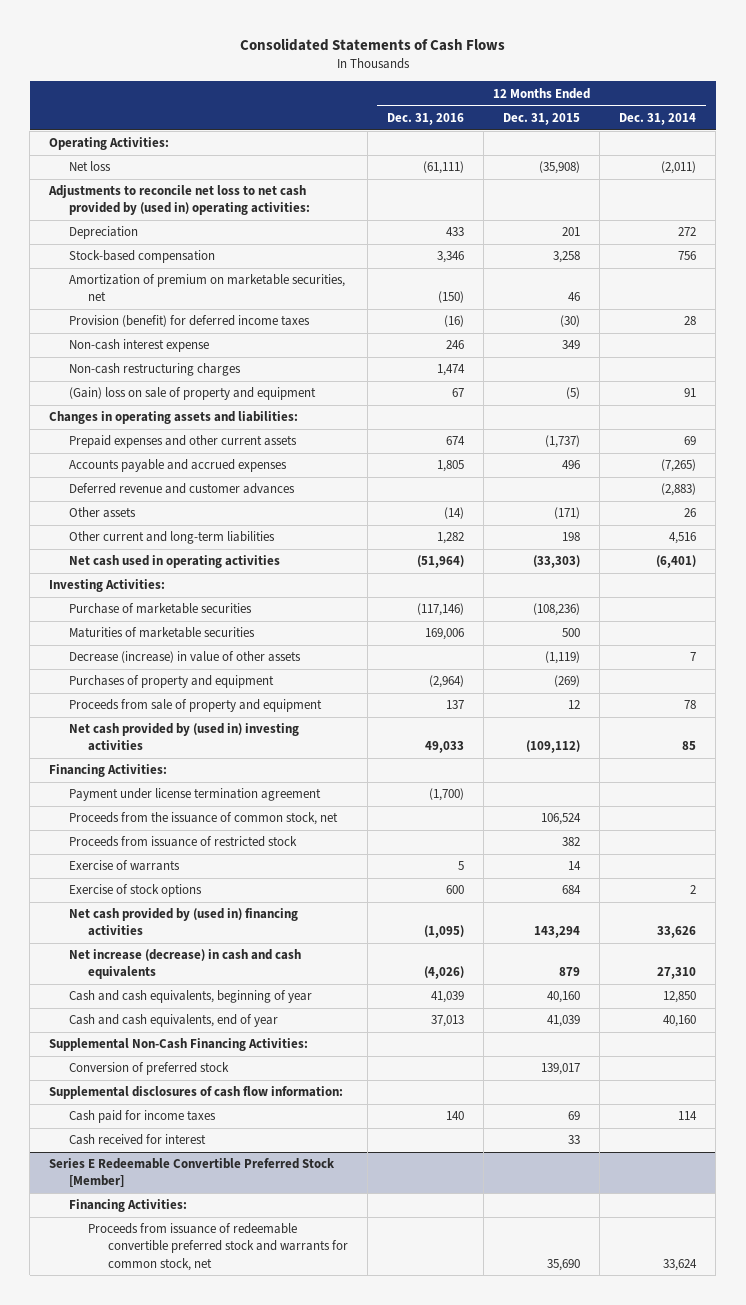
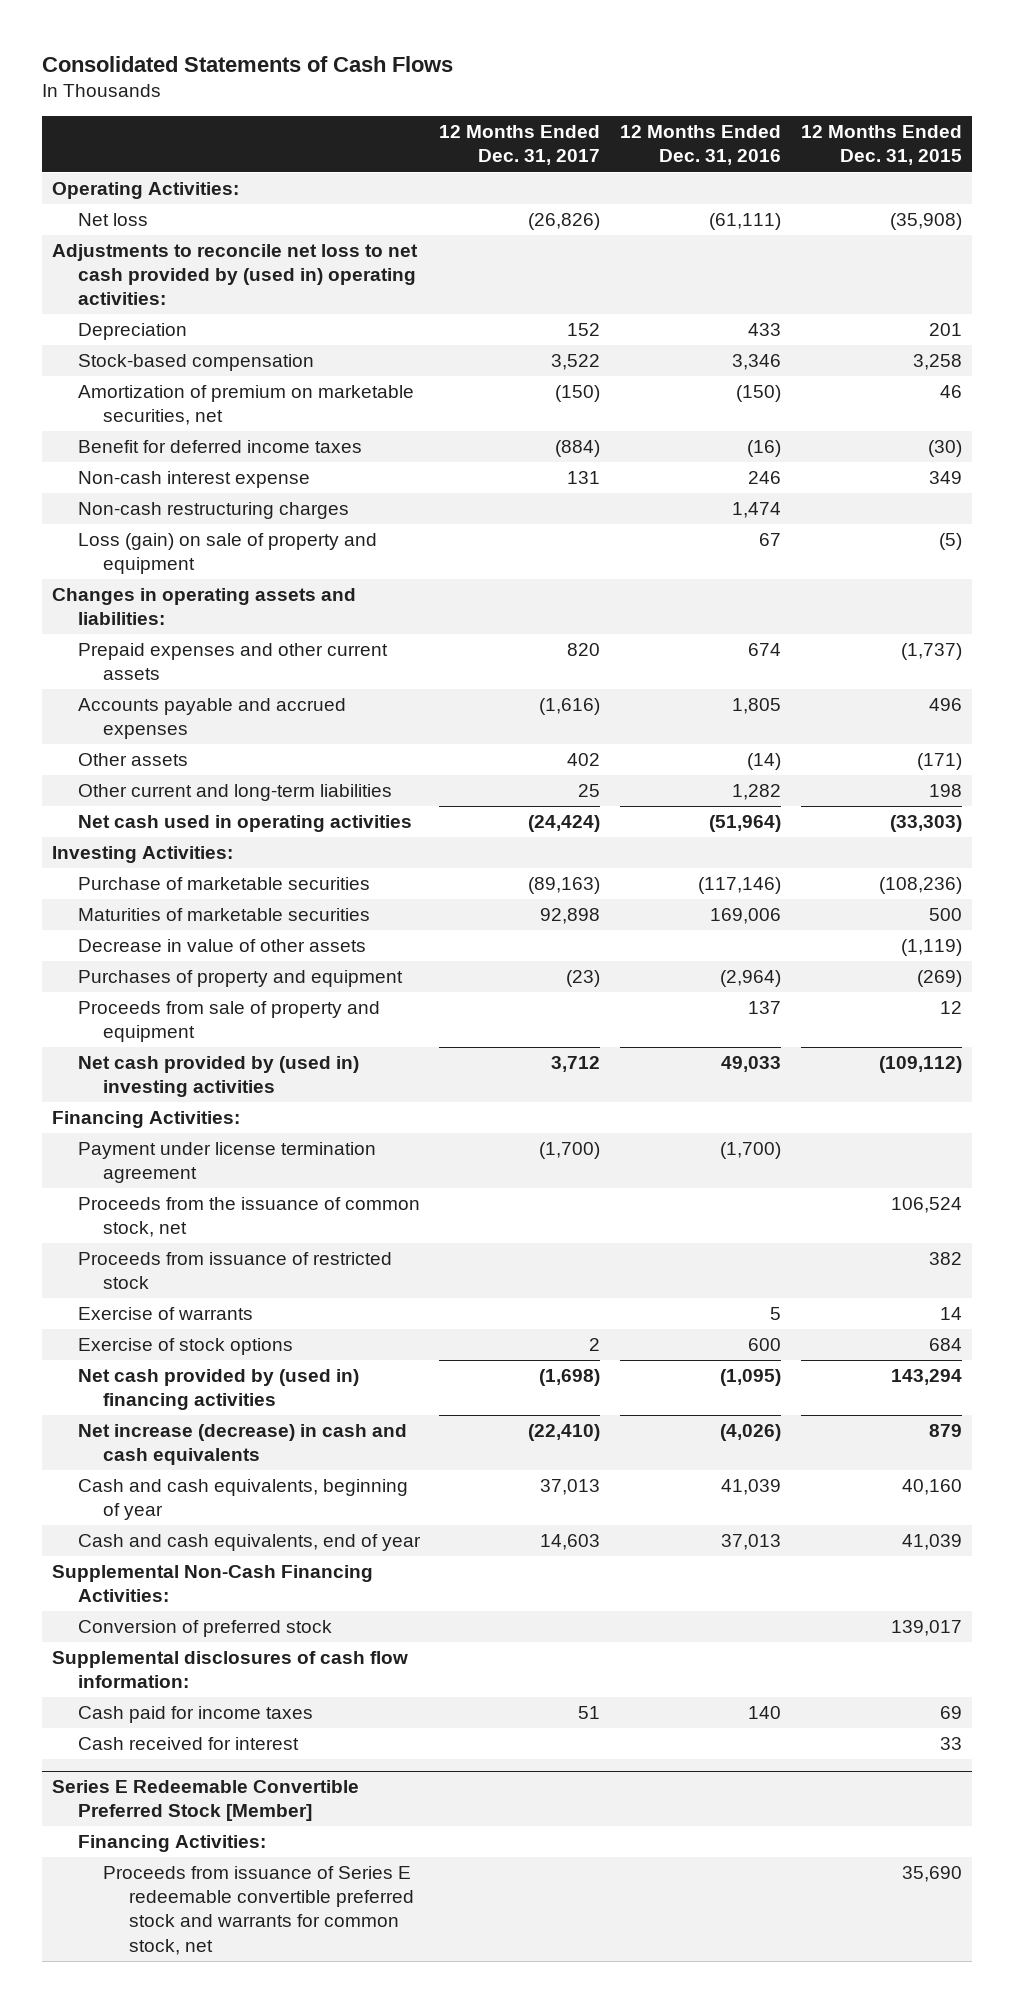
- | 12 Months Ended Dec. 31, 2016 | 12 Months Ended Dec. 31, 2015 | 12 Months Ended Dec. 31, 2014
+ | 12 Months Ended Dec. 31, 2017 | 12 Months Ended Dec. 31, 2016 | 12 Months Ended Dec. 31, 2015
- Provision (benefit) for deferred income taxes | (16) | (30) | 28
+ Benefit for deferred income taxes | (884) | (16) | (30)
- (Gain) loss on sale of property and equipment | 67 | (5) | 91
+ Loss (gain) on sale of property and equipment | | 67 | (5)
- Deferred revenue and customer advances | | | (2,883)
- Decrease (increase) in value of other assets | | (1,119) | 7
+ Decrease in value of other assets | | | (1,119)
@ Series E Redeemable Convertible Preferred Stock [Member]
- Proceeds from issuance of redeemable convertible preferred stock and warrants for common stock, net | | 35,690 | 33,624
+ Proceeds from issuance of Series E redeemable convertible preferred stock and warrants for common stock, net | | | 35,690

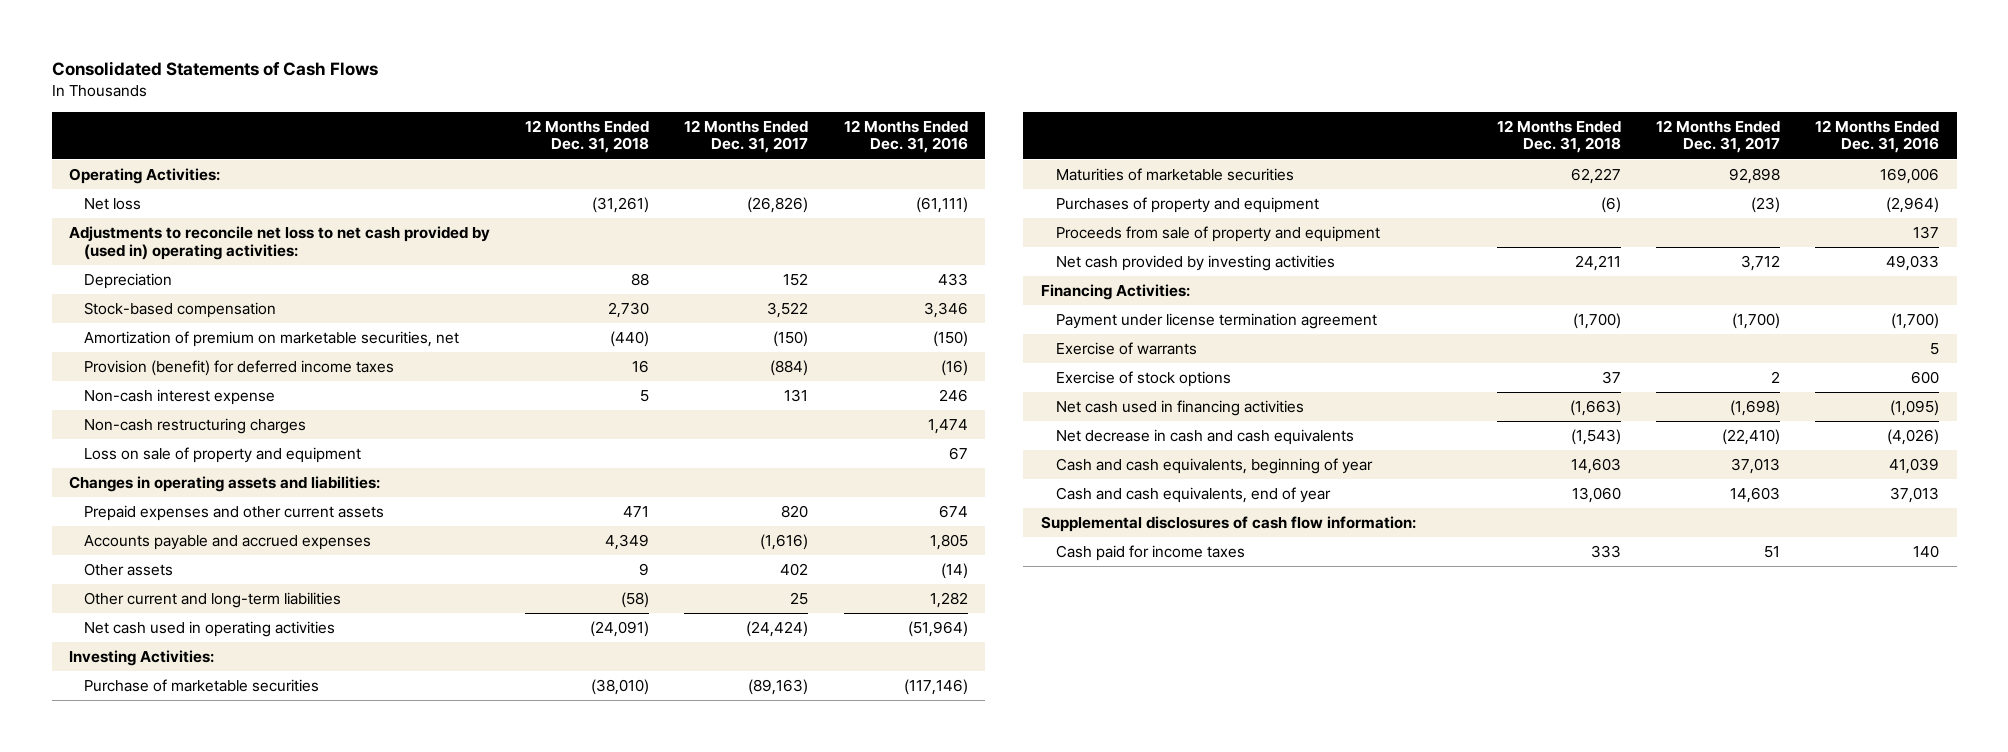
- | 12 Months Ended Dec. 31, 2017 | 12 Months Ended Dec. 31, 2016 | 12 Months Ended Dec. 31, 2015
+ | 12 Months Ended Dec. 31, 2018 | 12 Months Ended Dec. 31, 2017 | 12 Months Ended Dec. 31, 2016
- Benefit for deferred income taxes | (884) | (16) | (30)
+ Provision (benefit) for deferred income taxes | 16 | (884) | (16)
- Loss (gain) on sale of property and equipment | | 67 | (5)
+ Loss on sale of property and equipment | | | 67
- Decrease in value of other assets | | | (1,119)
- Net cash provided by (used in) investing activities | 3,712 | 49,033 | (109,112)
+ Net cash provided by investing activities | 24,211 | 3,712 | 49,033
- Proceeds from the issuance of common stock, net | | | 106,524
- Proceeds from issuance of restricted stock | | | 382
- Net cash provided by (used in) financing activities | (1,698) | (1,095) | 143,294
- Net increase (decrease) in cash and cash equivalents | (22,410) | (4,026) | 879
+ Net cash used in financing activities | (1,663) | (1,698) | (1,095)
+ Net decrease in cash and cash equivalents | (1,543) | (22,410) | (4,026)
- Supplemental Non-Cash Financing Activities:
- Conversion of preferred stock | | | 139,017
- Cash received for interest | | | 33
- Series E Redeemable Convertible Preferred Stock [Member]
- Financing Activities:
- Proceeds from issuance of Series E redeemable convertible preferred stock and warrants for common stock, net | | | 35,690

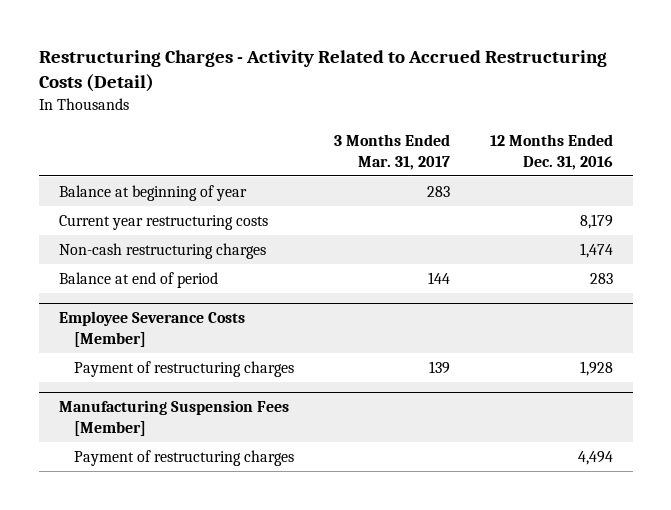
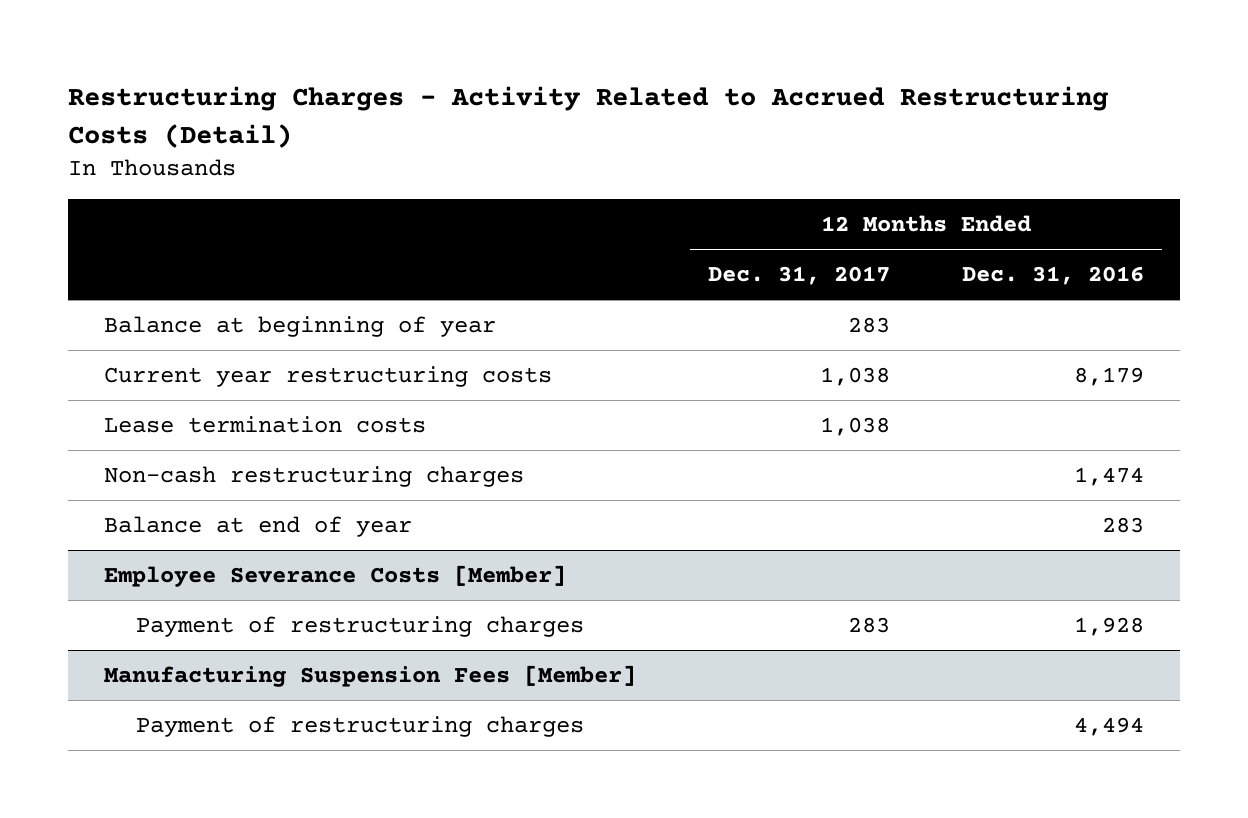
- | 3 Months Ended Mar. 31, 2017 | 12 Months Ended Dec. 31, 2016
+ | 12 Months Ended Dec. 31, 2017 | 12 Months Ended Dec. 31, 2016
+ Lease termination costs | 1,038 |
- Balance at end of period | 144 | 283
+ Balance at end of year | | 283

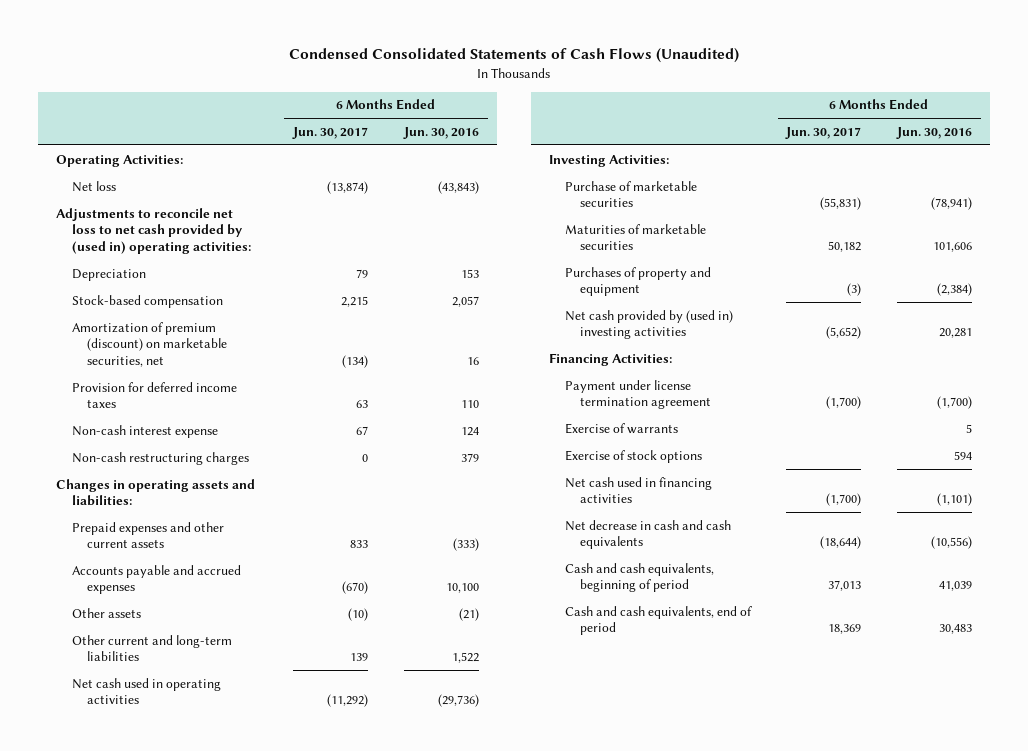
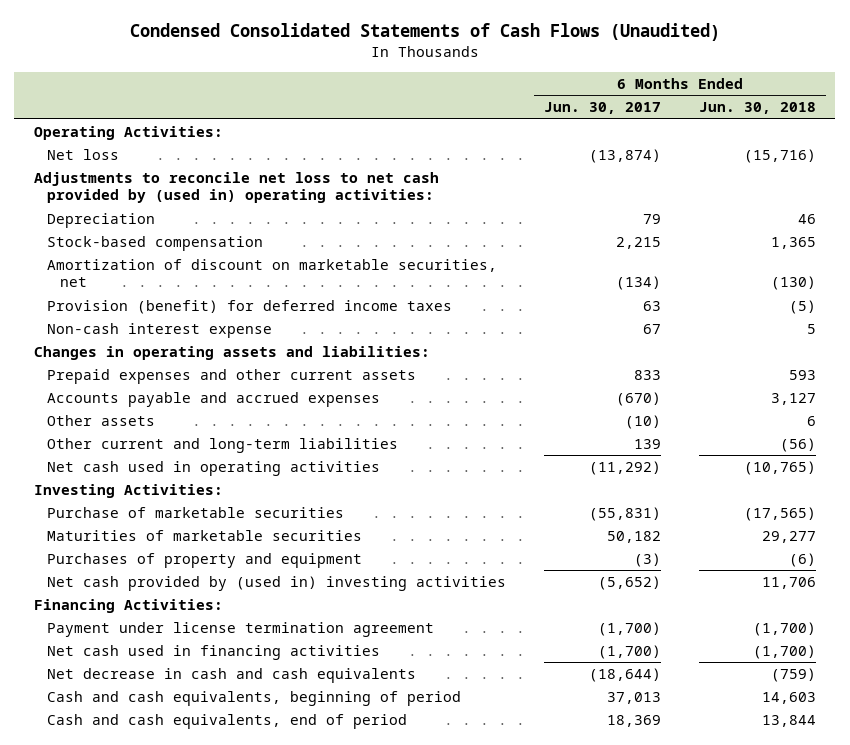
- | 6 Months Ended Jun. 30, 2017 | 6 Months Ended Jun. 30, 2016
+ | 6 Months Ended Jun. 30, 2017 | 6 Months Ended Jun. 30, 2018
- Amortization of premium (discount) on marketable securities, net | (134) | 16
- Provision for deferred income taxes | 63 | 110
+ Amortization of discount on marketable securities, net | (134) | (130)
+ Provision (benefit) for deferred income taxes | 63 | (5)
- Non-cash restructuring charges | 0 | 379
- Exercise of warrants | | 5
- Exercise of stock options | | 594

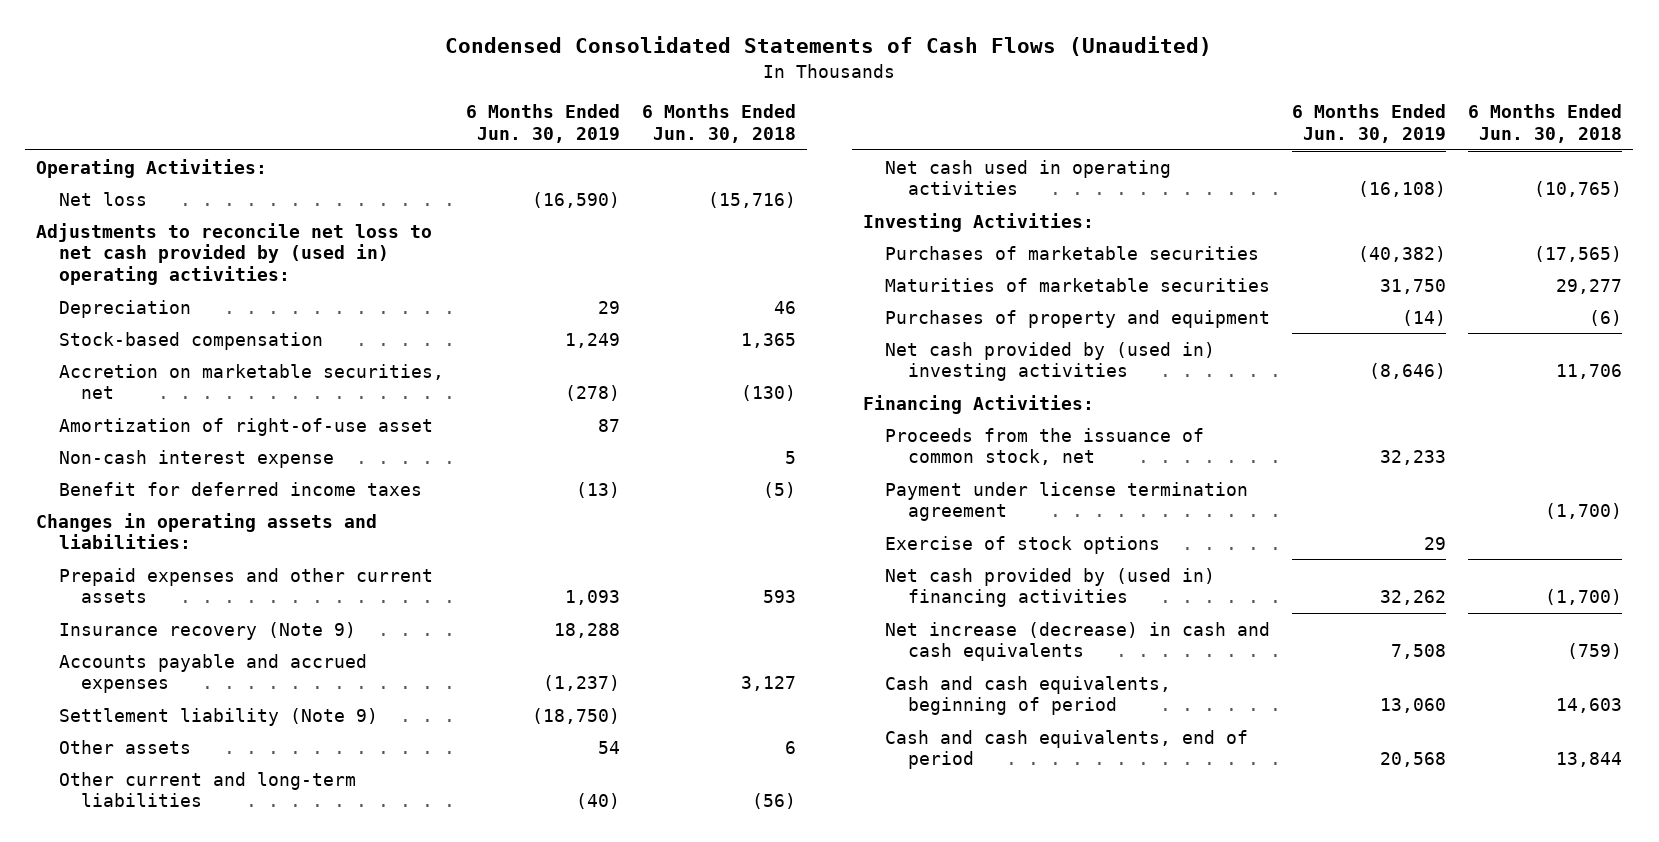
- | 6 Months Ended Jun. 30, 2017 | 6 Months Ended Jun. 30, 2018
+ | 6 Months Ended Jun. 30, 2019 | 6 Months Ended Jun. 30, 2018
- Amortization of discount on marketable securities, net | (134) | (130)
- Provision (benefit) for deferred income taxes | 63 | (5)
+ Accretion on marketable securities, net | (278) | (130)
+ Amortization of right-of-use asset | 87 |
+ Benefit for deferred income taxes | (13) | (5)
+ Insurance recovery (Note 9) | 18,288 |
+ Settlement liability (Note 9) | (18,750) |
- Purchase of marketable securities | (55,831) | (17,565)
+ Purchases of marketable securities | (40,382) | (17,565)
+ Proceeds from the issuance of common stock, net | 32,233 |
- Net cash used in financing activities | (1,700) | (1,700)
- Net decrease in cash and cash equivalents | (18,644) | (759)
+ Exercise of stock options | 29 |
+ Net cash provided by (used in) financing activities | 32,262 | (1,700)
+ Net increase (decrease) in cash and cash equivalents | 7,508 | (759)

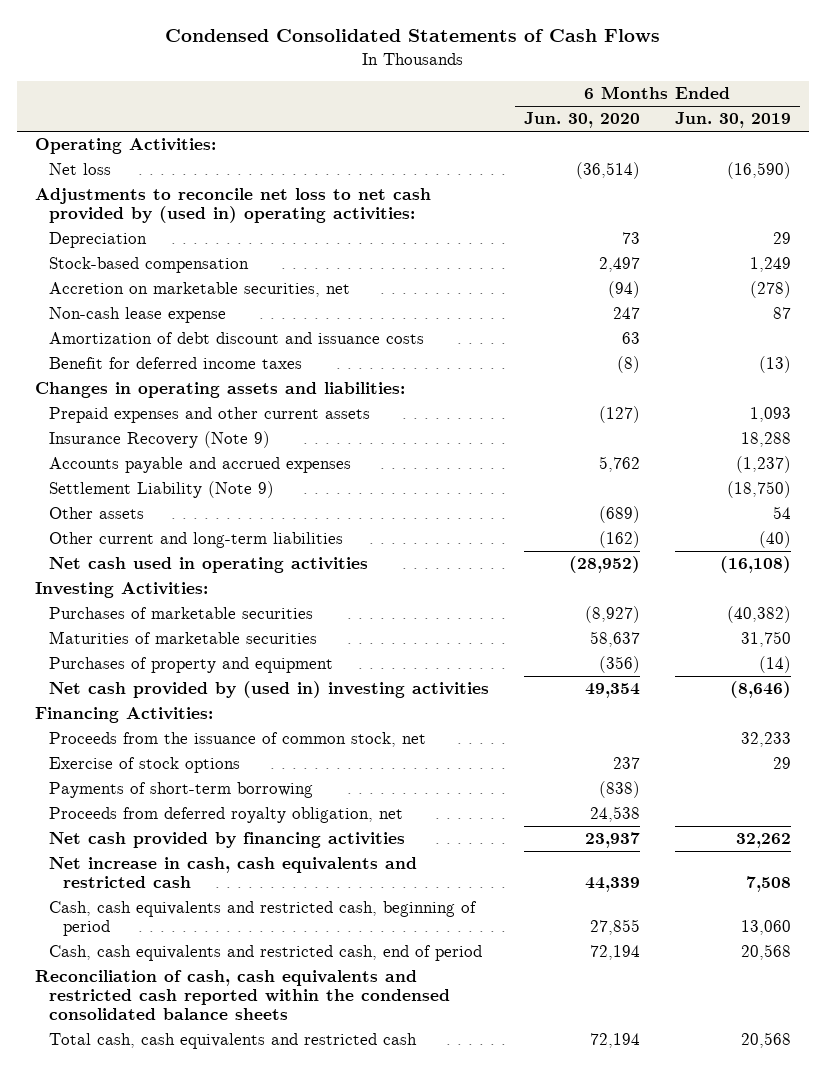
- Condensed Consolidated Statements of Cash Flows (Unaudited)
+ Condensed Consolidated Statements of Cash Flows
- | 6 Months Ended Jun. 30, 2019 | 6 Months Ended Jun. 30, 2018
+ | 6 Months Ended Jun. 30, 2020 | 6 Months Ended Jun. 30, 2019
- Amortization of right-of-use asset | 87 |
- Non-cash interest expense | | 5
+ Non-cash lease expense | 247 | 87
+ Amortization of debt discount and issuance costs | 63 |
- Insurance recovery (Note 9) | 18,288 |
+ Insurance Recovery (Note 9) | | 18,288
- Settlement liability (Note 9) | (18,750) |
+ Settlement Liability (Note 9) | | (18,750)
- Payment under license termination agreement | | (1,700)
- Net cash provided by (used in) financing activities | 32,262 | (1,700)
- Net increase (decrease) in cash and cash equivalents | 7,508 | (759)
- Cash and cash equivalents, beginning of period | 13,060 | 14,603
- Cash and cash equivalents, end of period | 20,568 | 13,844
+ Payments of short-term borrowing | (838) |
+ Proceeds from deferred royalty obligation, net | 24,538 |
+ Net cash provided by financing activities | 23,937 | 32,262
+ Net increase in cash, cash equivalents and restricted cash | 44,339 | 7,508
+ Cash, cash equivalents and restricted cash, beginning of period | 27,855 | 13,060
+ Cash, cash equivalents and restricted cash, end of period | 72,194 | 20,568
+ Reconciliation of cash, cash equivalents and restricted cash reported within the condensed consolidated balance sheets
+ Total cash, cash equivalents and restricted cash | 72,194 | 20,568

